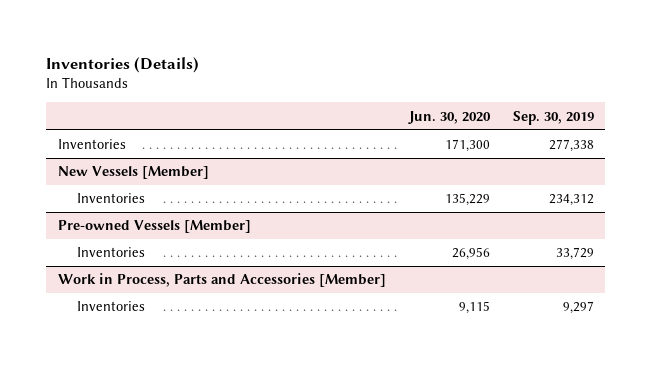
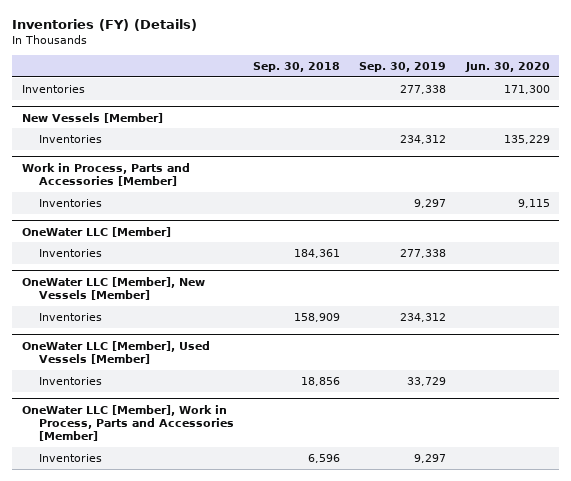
- Inventories (Details)
+ Inventories (FY) (Details)
- | Jun. 30, 2020 | Sep. 30, 2019
+ | Sep. 30, 2018 | Sep. 30, 2019 | Jun. 30, 2020
- Pre-owned Vessels [Member]
- Inventories | 26,956 | 33,729
+ OneWater LLC [Member]
+ Inventories | 184,361 | 277,338 |
+ OneWater LLC [Member], New Vessels [Member]
+ Inventories | 158,909 | 234,312 |
+ OneWater LLC [Member], Used Vessels [Member]
+ Inventories | 18,856 | 33,729 |
+ OneWater LLC [Member], Work in Process, Parts and Accessories [Member]
+ Inventories | 6,596 | 9,297 |

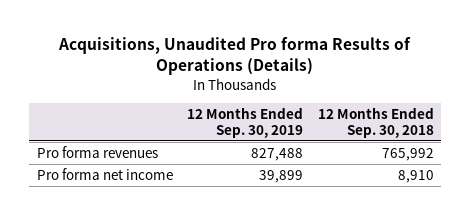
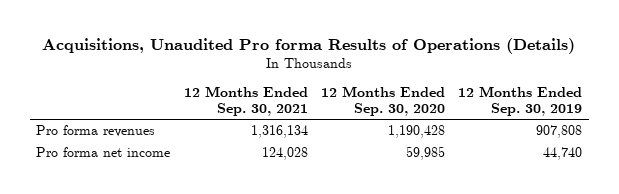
- | 12 Months Ended Sep. 30, 2019 | 12 Months Ended Sep. 30, 2018
+ | 12 Months Ended Sep. 30, 2021 | 12 Months Ended Sep. 30, 2020 | 12 Months Ended Sep. 30, 2019
- Pro forma revenues | 827,488 | 765,992
- Pro forma net income | 39,899 | 8,910
+ Pro forma revenues | 1,316,134 | 1,190,428 | 907,808
+ Pro forma net income | 124,028 | 59,985 | 44,740

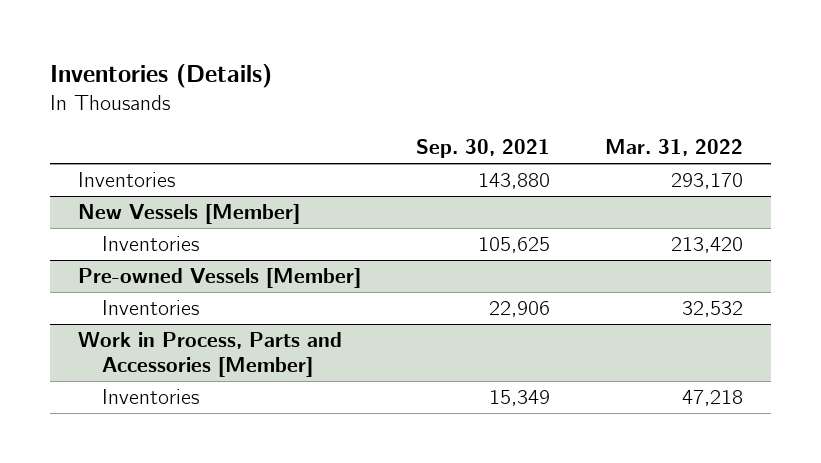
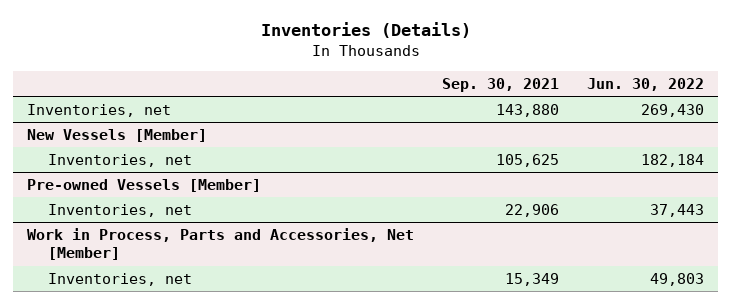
- | Sep. 30, 2021 | Mar. 31, 2022
+ | Sep. 30, 2021 | Jun. 30, 2022
- Inventories | 143,880 | 293,170
+ Inventories, net | 143,880 | 269,430
@ New Vessels [Member]
- Inventories | 105,625 | 213,420
+ Inventories, net | 105,625 | 182,184
@ Pre-owned Vessels [Member]
- Inventories | 22,906 | 32,532
- Work in Process, Parts and Accessories [Member]
- Inventories | 15,349 | 47,218
@ Pre-owned Vessels [Member]
+ Inventories, net | 22,906 | 37,443
+ Work in Process, Parts and Accessories, Net [Member]
+ Inventories, net | 15,349 | 49,803

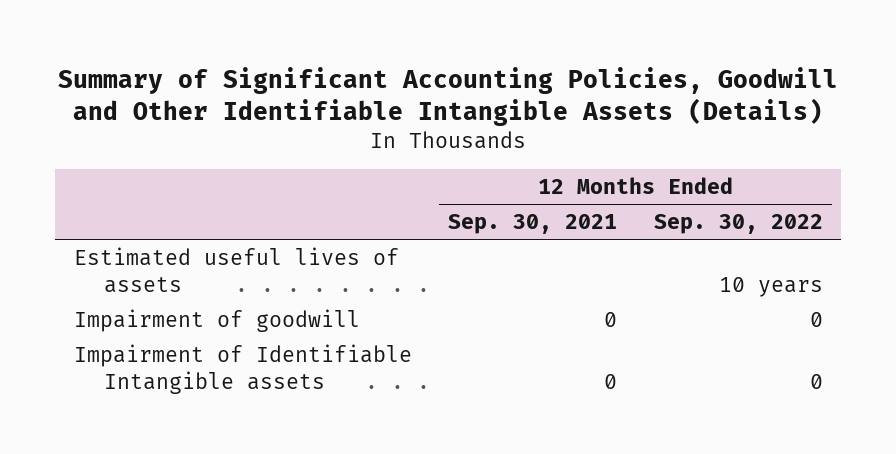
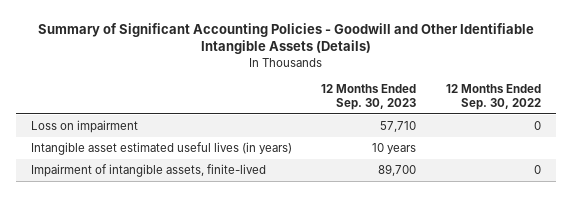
- Summary of Significant Accounting Policies, Goodwill and Other Identifiable Intangible Assets (Details)
+ Summary of Significant Accounting Policies - Goodwill and Other Identifiable Intangible Assets (Details)
- | 12 Months Ended Sep. 30, 2021 | 12 Months Ended Sep. 30, 2022
+ | 12 Months Ended Sep. 30, 2023 | 12 Months Ended Sep. 30, 2022
- Estimated useful lives of assets | | 10 years
- Impairment of goodwill | 0 | 0
- Impairment of Identifiable Intangible assets | 0 | 0
+ Loss on impairment | 57,710 | 0
+ Intangible asset estimated useful lives (in years) | 10 years |
+ Impairment of intangible assets, finite-lived | 89,700 | 0

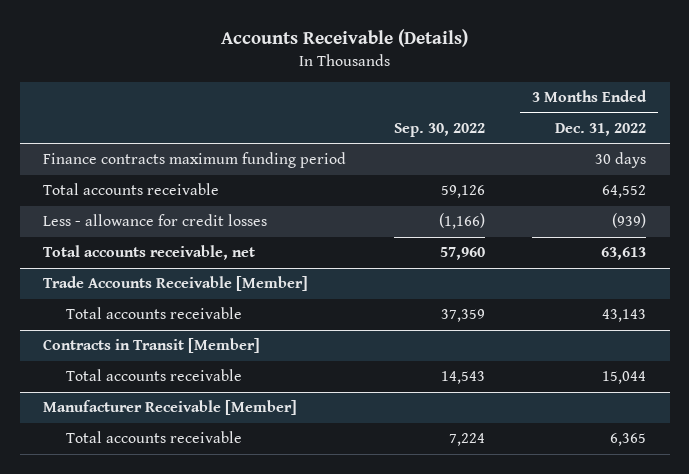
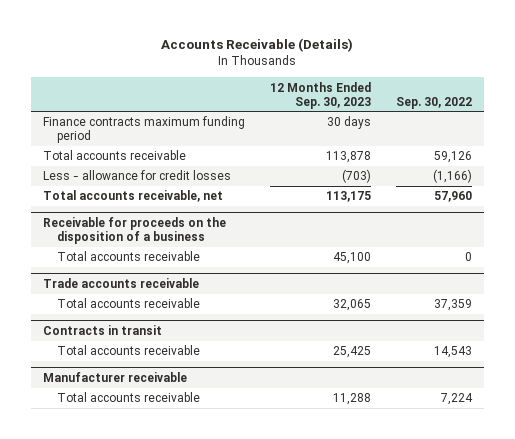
- | Sep. 30, 2022 | 3 Months Ended Dec. 31, 2022
+ | 12 Months Ended Sep. 30, 2023 | Sep. 30, 2022
- Trade Accounts Receivable [Member]
+ Receivable for proceeds on the disposition of a business
+ Total accounts receivable | 45,100 | 0
+ Trade accounts receivable
- Contracts in Transit [Member]
+ Contracts in transit
- Manufacturer Receivable [Member]
+ Manufacturer receivable

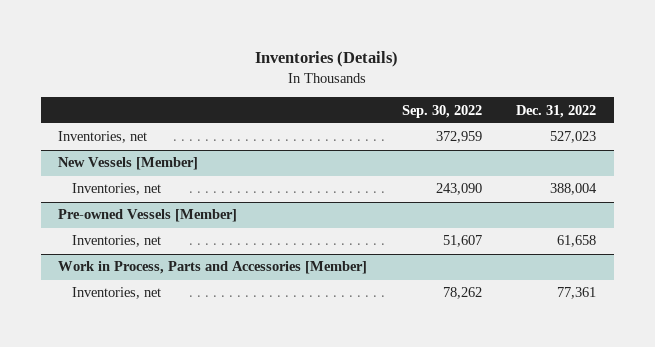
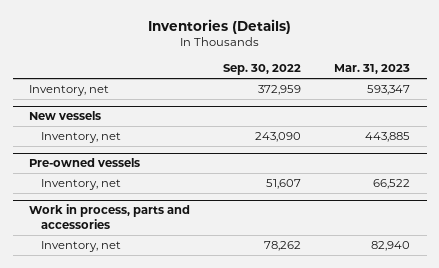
- | Sep. 30, 2022 | Dec. 31, 2022
+ | Sep. 30, 2022 | Mar. 31, 2023
- Inventories, net | 372,959 | 527,023
- New Vessels [Member]
- Inventories, net | 243,090 | 388,004
- Pre-owned Vessels [Member]
- Inventories, net | 51,607 | 61,658
- Work in Process, Parts and Accessories [Member]
- Inventories, net | 78,262 | 77,361
+ Inventory, net | 372,959 | 593,347
+ New vessels
+ Inventory, net | 243,090 | 443,885
+ Pre-owned vessels
+ Inventory, net | 51,607 | 66,522
+ Work in process, parts and accessories
+ Inventory, net | 78,262 | 82,940

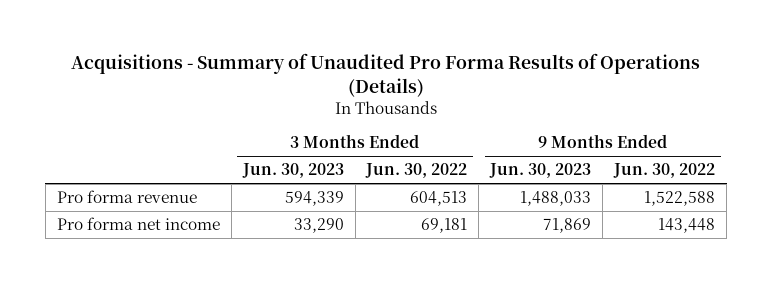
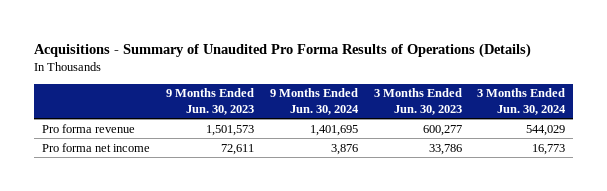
- | 3 Months Ended Jun. 30, 2023 | 3 Months Ended Jun. 30, 2022 | 9 Months Ended Jun. 30, 2023 | 9 Months Ended Jun. 30, 2022
+ | 9 Months Ended Jun. 30, 2023 | 9 Months Ended Jun. 30, 2024 | 3 Months Ended Jun. 30, 2023 | 3 Months Ended Jun. 30, 2024
- Pro forma revenue | 594,339 | 604,513 | 1,488,033 | 1,522,588
- Pro forma net income | 33,290 | 69,181 | 71,869 | 143,448
+ Pro forma revenue | 1,501,573 | 1,401,695 | 600,277 | 544,029
+ Pro forma net income | 72,611 | 3,876 | 33,786 | 16,773

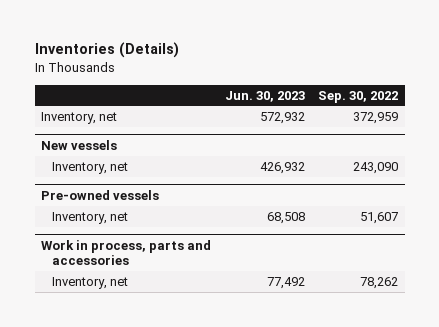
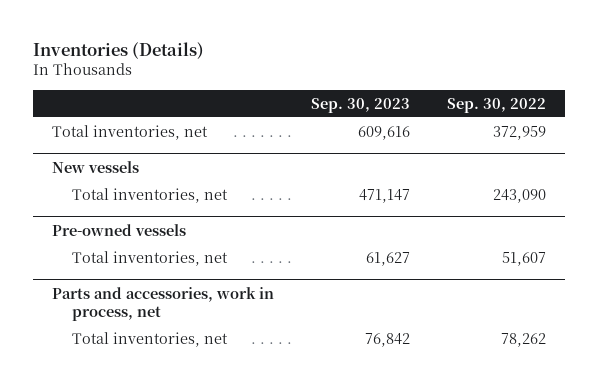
- | Jun. 30, 2023 | Sep. 30, 2022
+ | Sep. 30, 2023 | Sep. 30, 2022
- Inventory, net | 572,932 | 372,959
+ Total inventories, net | 609,616 | 372,959
@ New vessels
- Inventory, net | 426,932 | 243,090
+ Total inventories, net | 471,147 | 243,090
@ Pre-owned vessels
- Inventory, net | 68,508 | 51,607
- Work in process, parts and accessories
- Inventory, net | 77,492 | 78,262
@ Pre-owned vessels
+ Total inventories, net | 61,627 | 51,607
+ Parts and accessories, work in process, net
+ Total inventories, net | 76,842 | 78,262

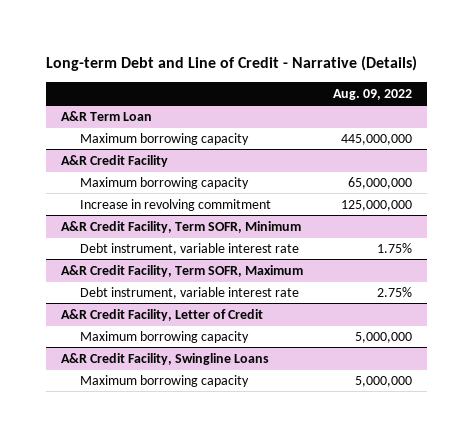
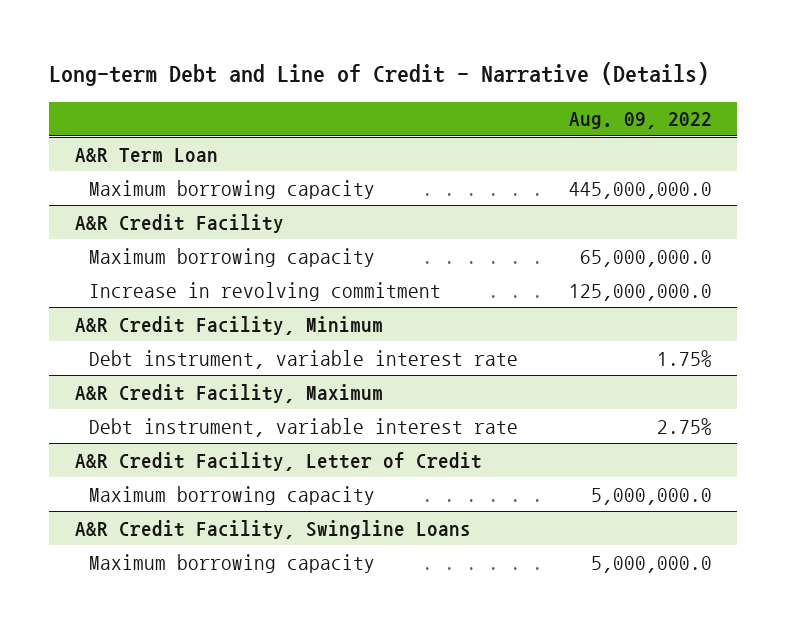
@ A&R Term Loan
- Maximum borrowing capacity | 445,000,000
+ Maximum borrowing capacity | 445,000,000.0
@ A&R Credit Facility
- Maximum borrowing capacity | 65,000,000
- Increase in revolving commitment | 125,000,000
- A&R Credit Facility, Term SOFR, Minimum
@ A&R Credit Facility
+ Maximum borrowing capacity | 65,000,000.0
+ Increase in revolving commitment | 125,000,000.0
+ A&R Credit Facility, Minimum
- A&R Credit Facility, Term SOFR, Maximum
+ A&R Credit Facility, Maximum
@ A&R Credit Facility, Letter of Credit
- Maximum borrowing capacity | 5,000,000
+ Maximum borrowing capacity | 5,000,000.0
@ A&R Credit Facility, Swingline Loans
- Maximum borrowing capacity | 5,000,000
+ Maximum borrowing capacity | 5,000,000.0

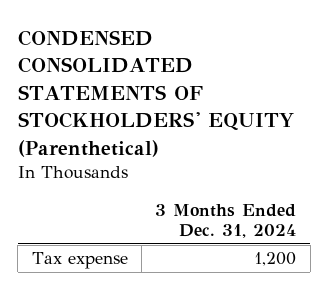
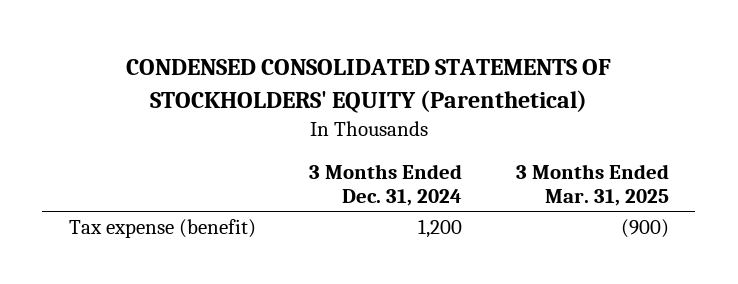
- | 3 Months Ended Dec. 31, 2024
+ | 3 Months Ended Dec. 31, 2024 | 3 Months Ended Mar. 31, 2025
- Tax expense | 1,200
+ Tax expense (benefit) | 1,200 | (900)

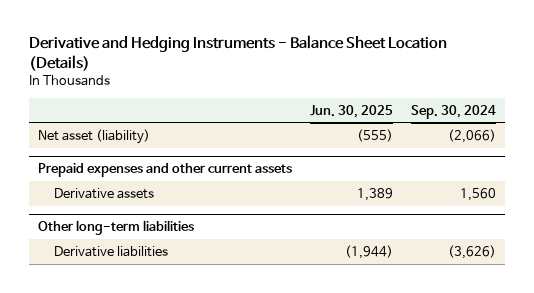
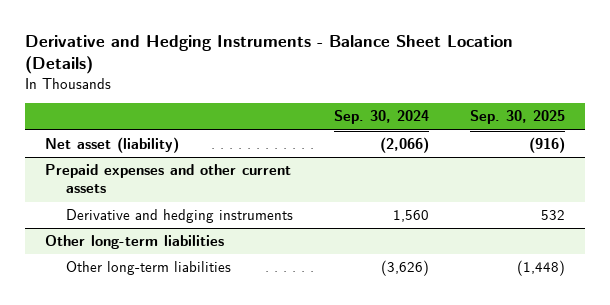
- | Jun. 30, 2025 | Sep. 30, 2024
+ | Sep. 30, 2024 | Sep. 30, 2025
@ Prepaid expenses and other current assets
- Derivative assets | 1,389 | 1,560
+ Derivative and hedging instruments | 1,560 | 532
@ Other long-term liabilities
- Derivative liabilities | (1,944) | (3,626)
+ Other long-term liabilities | (3,626) | (1,448)

